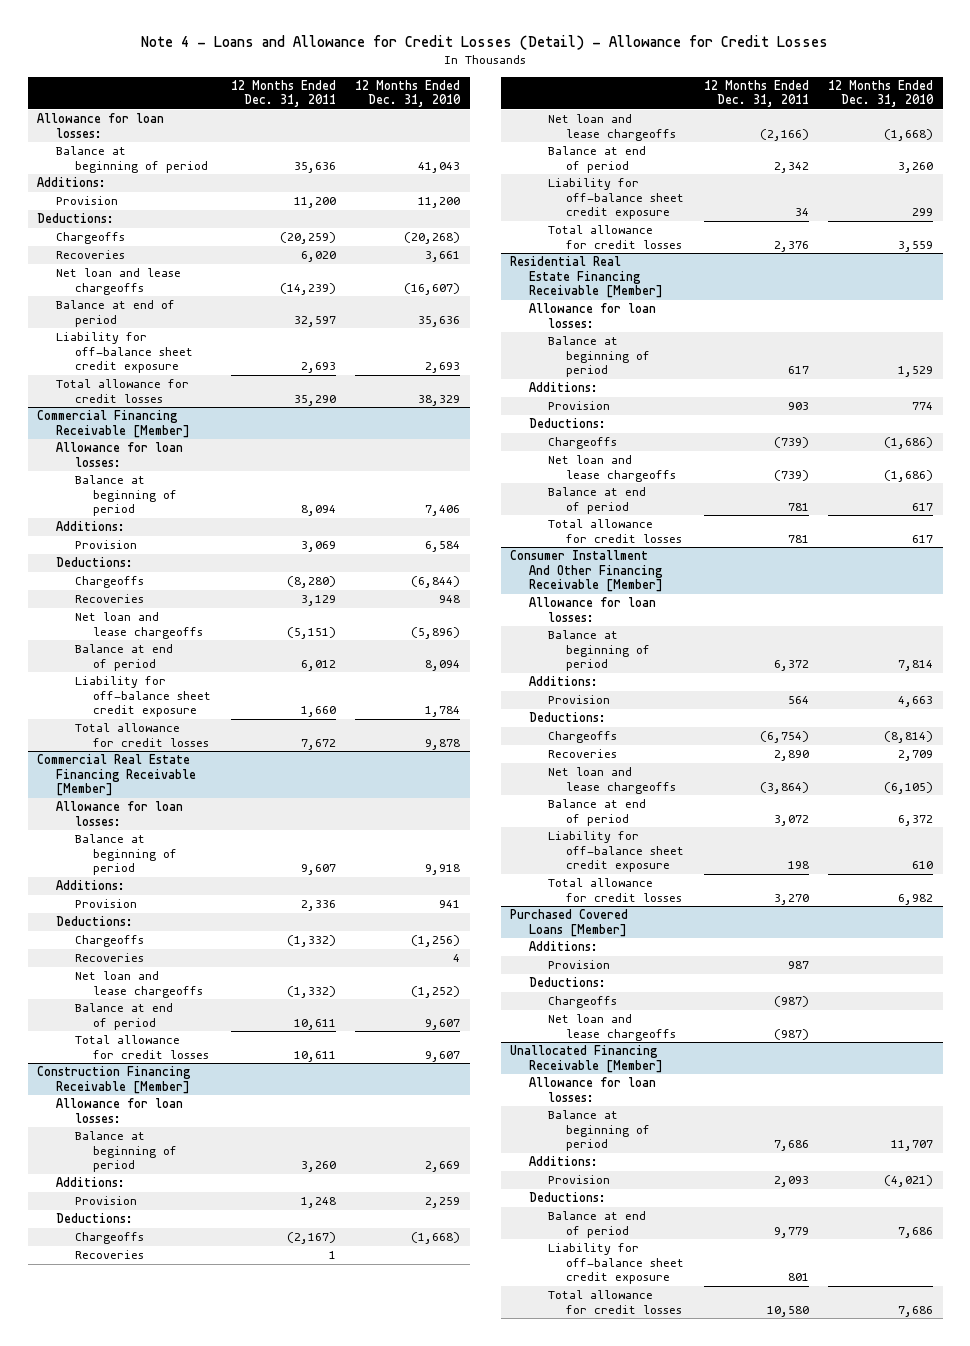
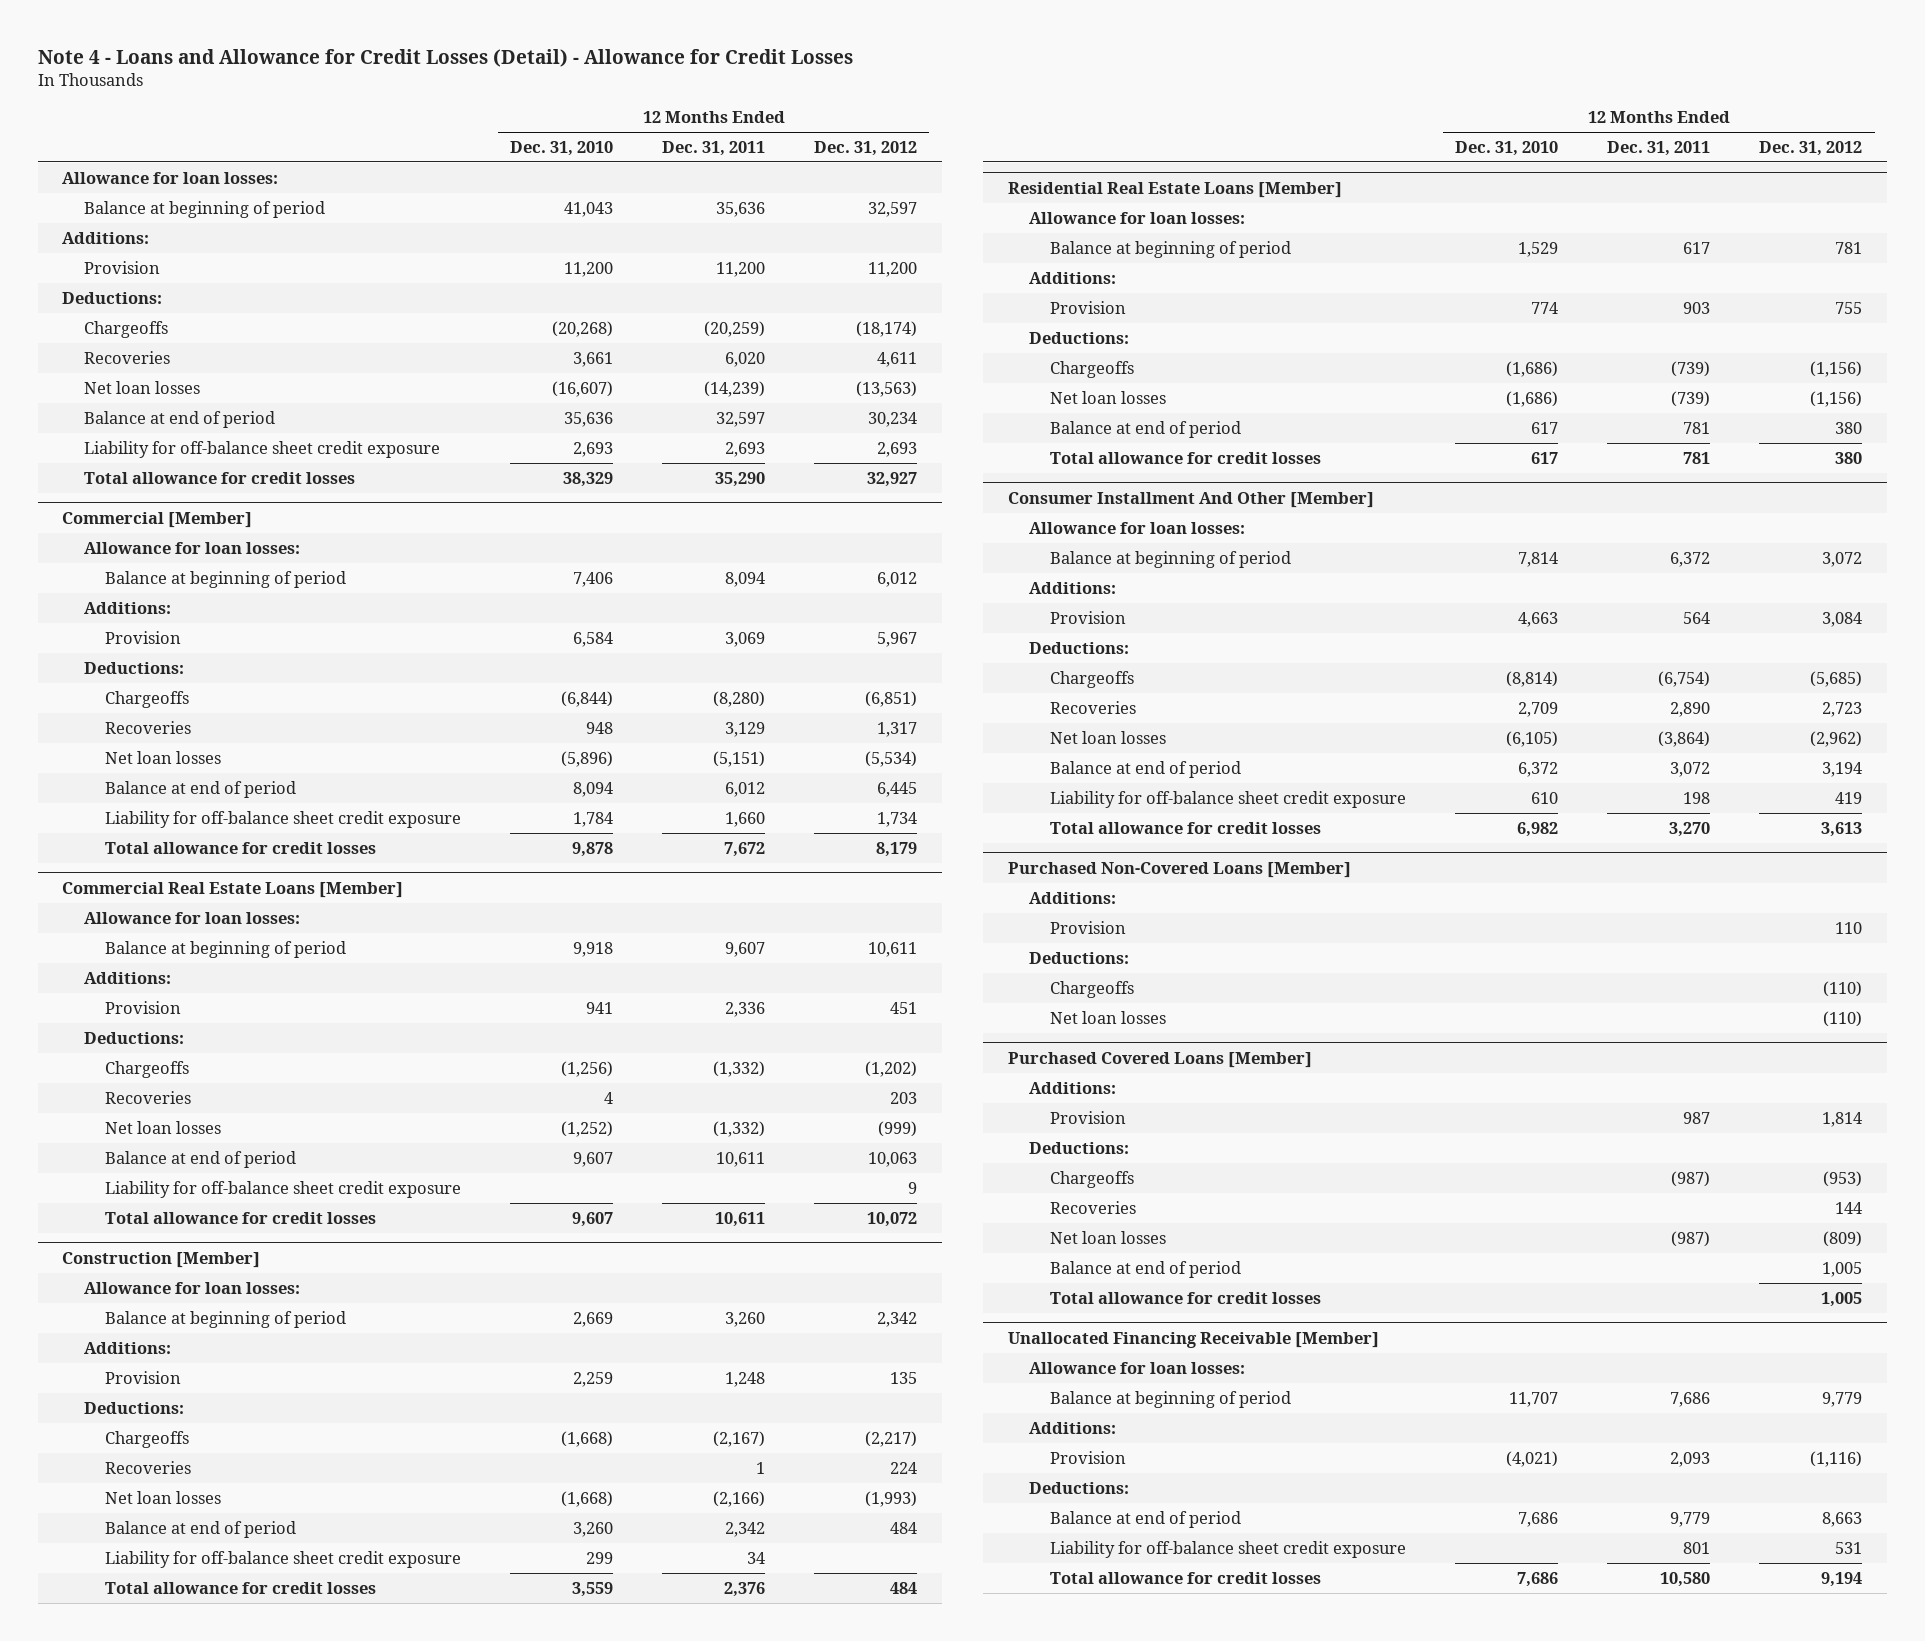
- | 12 Months Ended Dec. 31, 2011 | 12 Months Ended Dec. 31, 2010
+ | 12 Months Ended Dec. 31, 2010 | 12 Months Ended Dec. 31, 2011 | 12 Months Ended Dec. 31, 2012
- Net loan and lease chargeoffs | (14,239) | (16,607)
+ Net loan losses | (16,607) | (14,239) | (13,563)
- Commercial Financing Receivable [Member]
+ Commercial [Member]
- Net loan and lease chargeoffs | (5,151) | (5,896)
+ Net loan losses | (5,896) | (5,151) | (5,534)
- Commercial Real Estate Financing Receivable [Member]
+ Commercial Real Estate Loans [Member]
- Net loan and lease chargeoffs | (1,332) | (1,252)
+ Net loan losses | (1,252) | (1,332) | (999)
+ Liability for off-balance sheet credit exposure | | | 9
- Construction Financing Receivable [Member]
+ Construction [Member]
- Net loan and lease chargeoffs | (2,166) | (1,668)
+ Net loan losses | (1,668) | (2,166) | (1,993)
- Residential Real Estate Financing Receivable [Member]
+ Residential Real Estate Loans [Member]
- Net loan and lease chargeoffs | (739) | (1,686)
+ Net loan losses | (1,686) | (739) | (1,156)
- Consumer Installment And Other Financing Receivable [Member]
+ Consumer Installment And Other [Member]
- Net loan and lease chargeoffs | (3,864) | (6,105)
+ Net loan losses | (6,105) | (3,864) | (2,962)
+ Purchased Non-Covered Loans [Member]
+ Additions:
+ Provision | | | 110
+ Deductions:
+ Chargeoffs | | | (110)
+ Net loan losses | | | (110)
@ Purchased Covered Loans [Member]
- Net loan and lease chargeoffs | (987) |
+ Recoveries | | | 144
+ Net loan losses | | (987) | (809)
+ Balance at end of period | | | 1,005
+ Total allowance for credit losses | | | 1,005

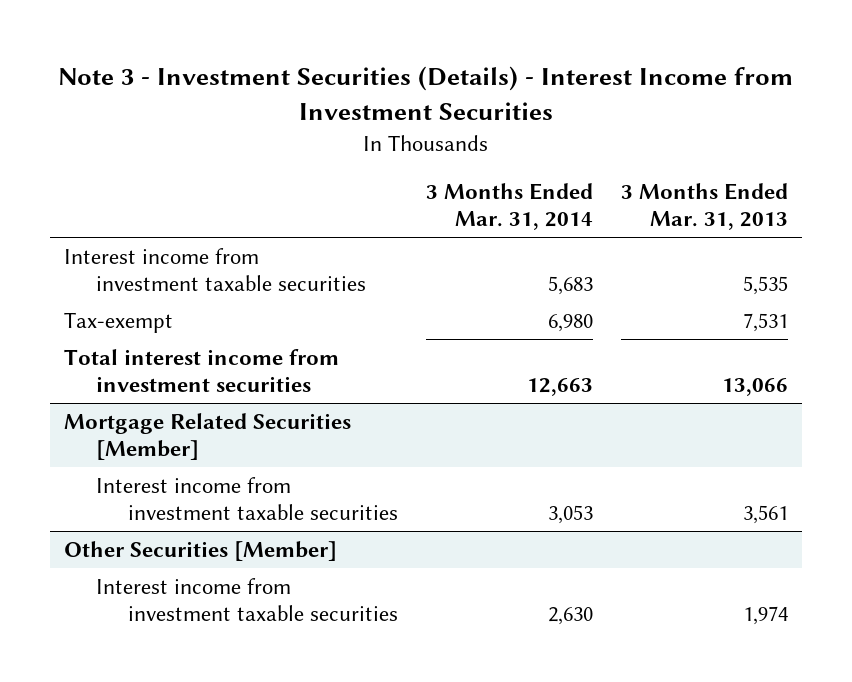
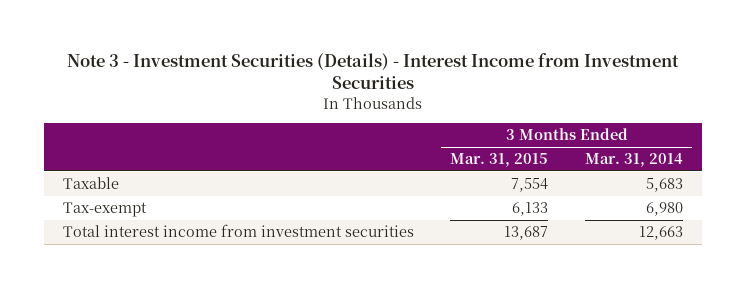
- | 3 Months Ended Mar. 31, 2014 | 3 Months Ended Mar. 31, 2013
+ | 3 Months Ended Mar. 31, 2015 | 3 Months Ended Mar. 31, 2014
- Interest income from investment taxable securities | 5,683 | 5,535
+ Taxable | 7,554 | 5,683
- Mortgage Related Securities [Member]
- Interest income from investment taxable securities | 3,053 | 3,561
- Other Securities [Member]
- Interest income from investment taxable securities | 2,630 | 1,974

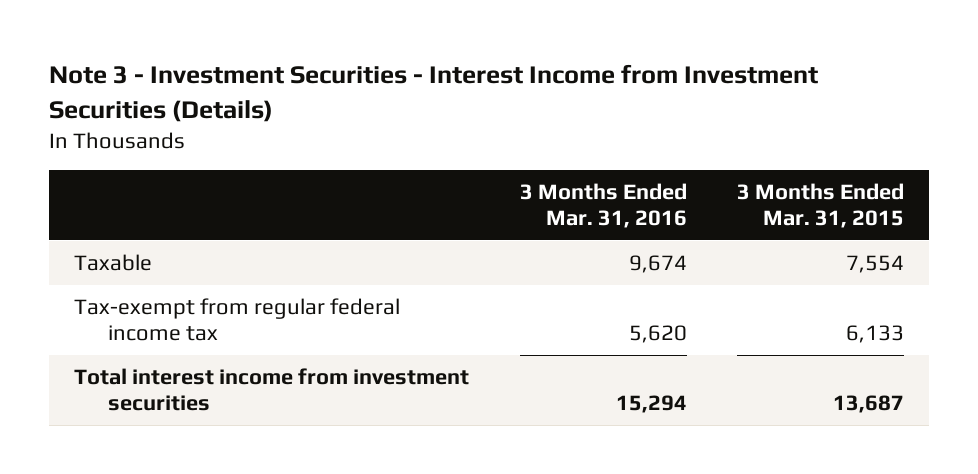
- Note 3 - Investment Securities (Details) - Interest Income from Investment Securities
+ Note 3 - Investment Securities - Interest Income from Investment Securities (Details)
- | 3 Months Ended Mar. 31, 2015 | 3 Months Ended Mar. 31, 2014
+ | 3 Months Ended Mar. 31, 2016 | 3 Months Ended Mar. 31, 2015
- Tax-exempt | 6,133 | 6,980
+ Tax-exempt from regular federal income tax | 5,620 | 6,133

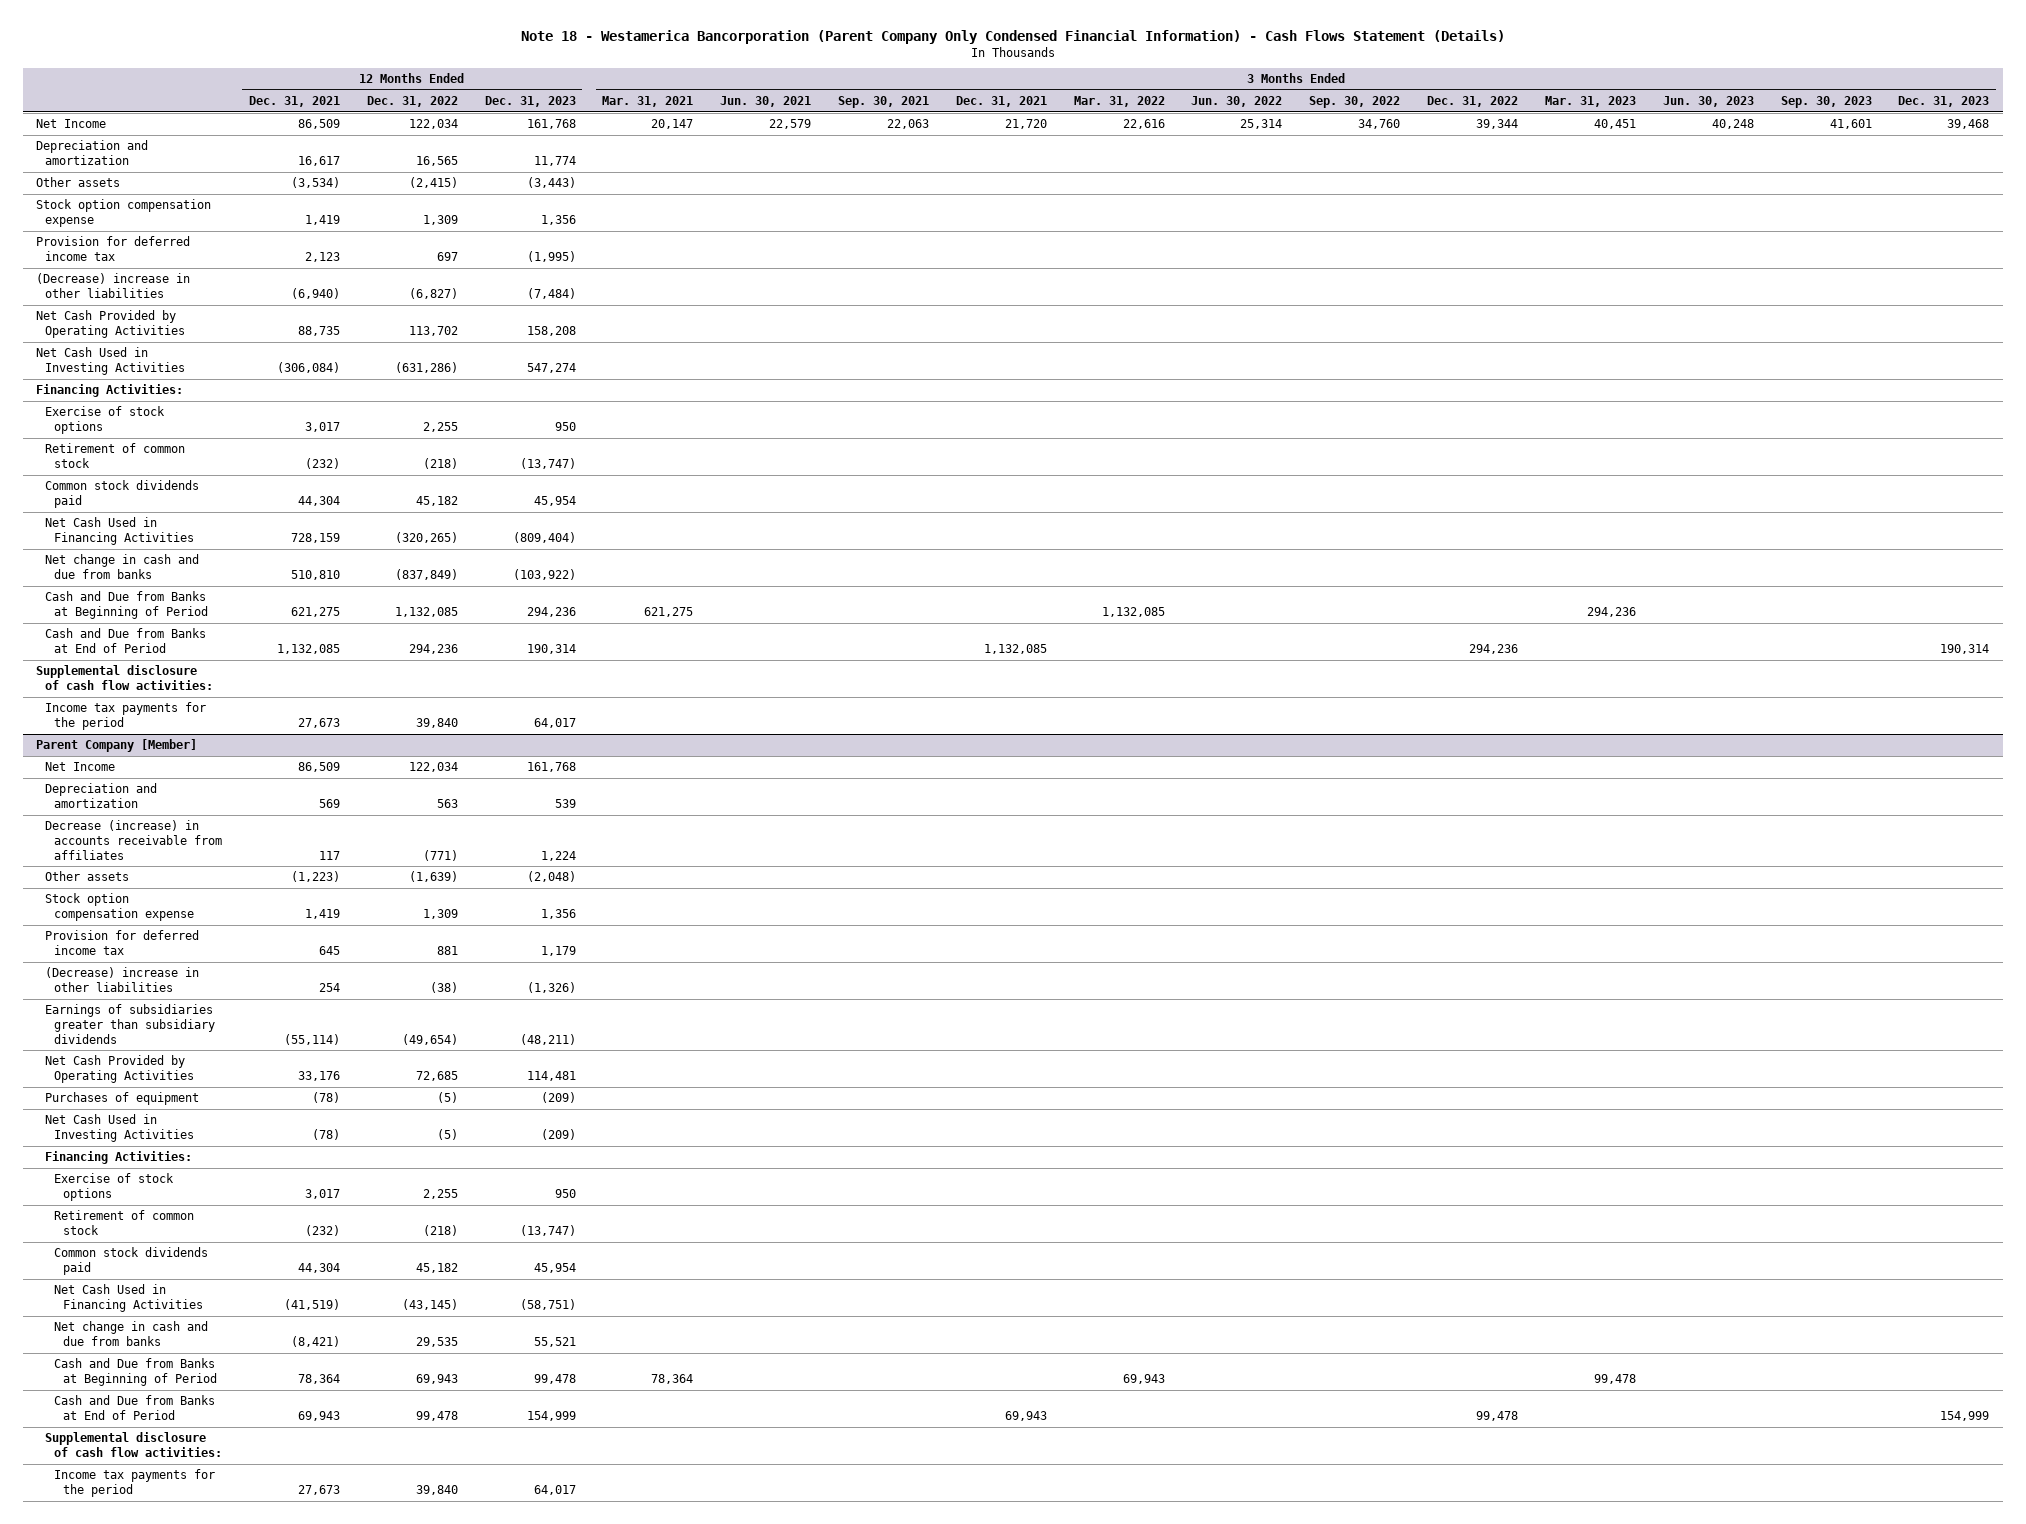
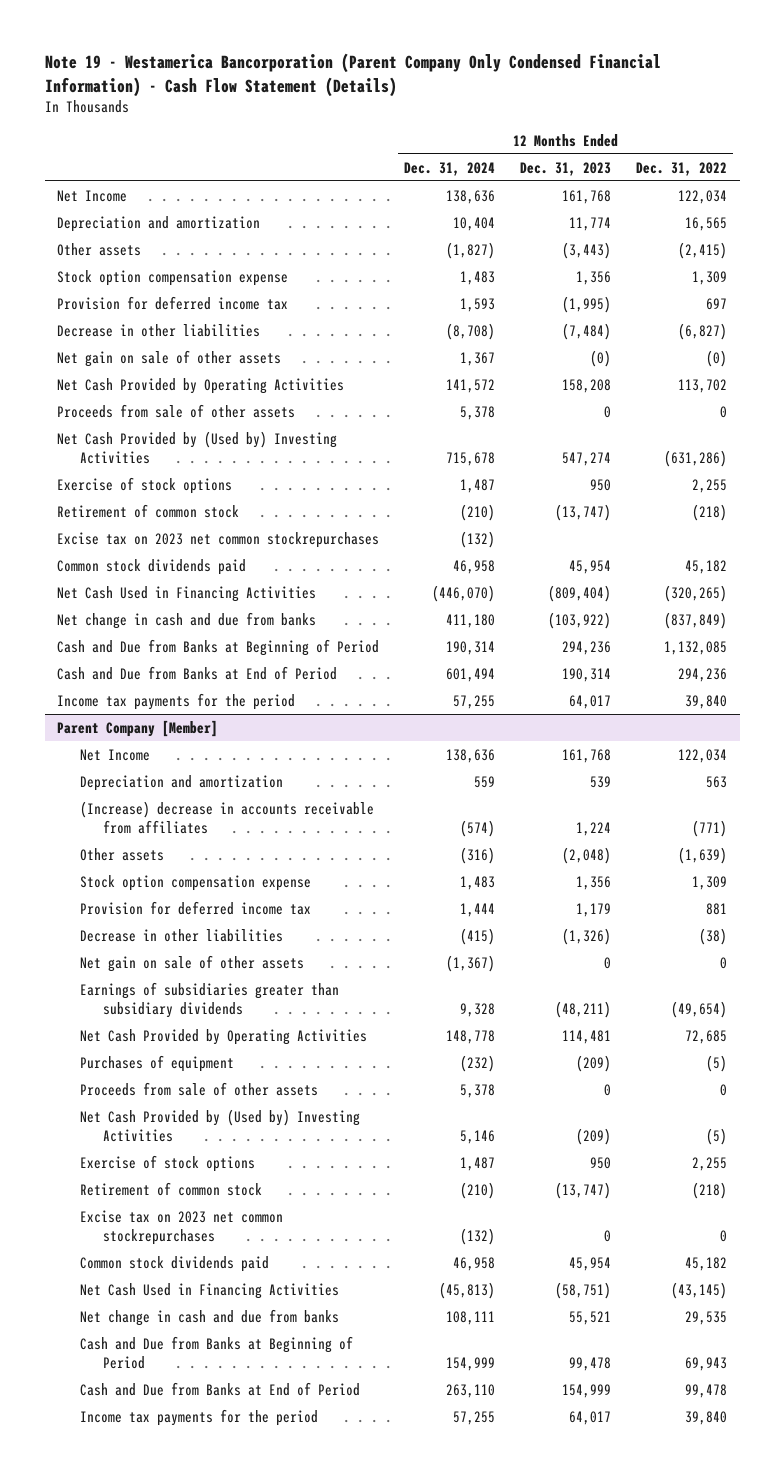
- Note 18 - Westamerica Bancorporation (Parent Company Only Condensed Financial Information) - Cash Flows Statement (Details)
+ Note 19 - Westamerica Bancorporation (Parent Company Only Condensed Financial Information) - Cash Flow Statement (Details)
- | 12 Months Ended Dec. 31, 2021 | 12 Months Ended Dec. 31, 2022 | 12 Months Ended Dec. 31, 2023 | 3 Months Ended Mar. 31, 2021 | 3 Months Ended Jun. 30, 2021 | 3 Months Ended Sep. 30, 2021 | 3 Months Ended Dec. 31, 2021 | 3 Months Ended Mar. 31, 2022 | 3 Months Ended Jun. 30, 2022 | 3 Months Ended Sep. 30, 2022 | 3 Months Ended Dec. 31, 2022 | 3 Months Ended Mar. 31, 2023 | 3 Months Ended Jun. 30, 2023 | 3 Months Ended Sep. 30, 2023 | 3 Months Ended Dec. 31, 2023
+ | 12 Months Ended Dec. 31, 2024 | 12 Months Ended Dec. 31, 2023 | 12 Months Ended Dec. 31, 2022
- (Decrease) increase in other liabilities | (6,940) | (6,827) | (7,484) | | | | | | | | | | | |
+ Decrease in other liabilities | (8,708) | (7,484) | (6,827)
+ Net gain on sale of other assets | 1,367 | (0) | (0)
- Net Cash Used in Investing Activities | (306,084) | (631,286) | 547,274 | | | | | | | | | | | |
- Financing Activities:
+ Proceeds from sale of other assets | 5,378 | 0 | 0
+ Net Cash Provided by (Used by) Investing Activities | 715,678 | 547,274 | (631,286)
+ Excise tax on 2023 net common stockrepurchases | (132) | |
- Supplemental disclosure of cash flow activities:
@ Parent Company [Member]
- Decrease (increase) in accounts receivable from affiliates | 117 | (771) | 1,224 | | | | | | | | | | | |
+ (Increase) decrease in accounts receivable from affiliates | (574) | 1,224 | (771)
- (Decrease) increase in other liabilities | 254 | (38) | (1,326) | | | | | | | | | | | |
+ Decrease in other liabilities | (415) | (1,326) | (38)
+ Net gain on sale of other assets | (1,367) | 0 | 0
- Net Cash Used in Investing Activities | (78) | (5) | (209) | | | | | | | | | | | |
- Financing Activities:
+ Proceeds from sale of other assets | 5,378 | 0 | 0
+ Net Cash Provided by (Used by) Investing Activities | 5,146 | (209) | (5)
+ Excise tax on 2023 net common stockrepurchases | (132) | 0 | 0
- Supplemental disclosure of cash flow activities:

